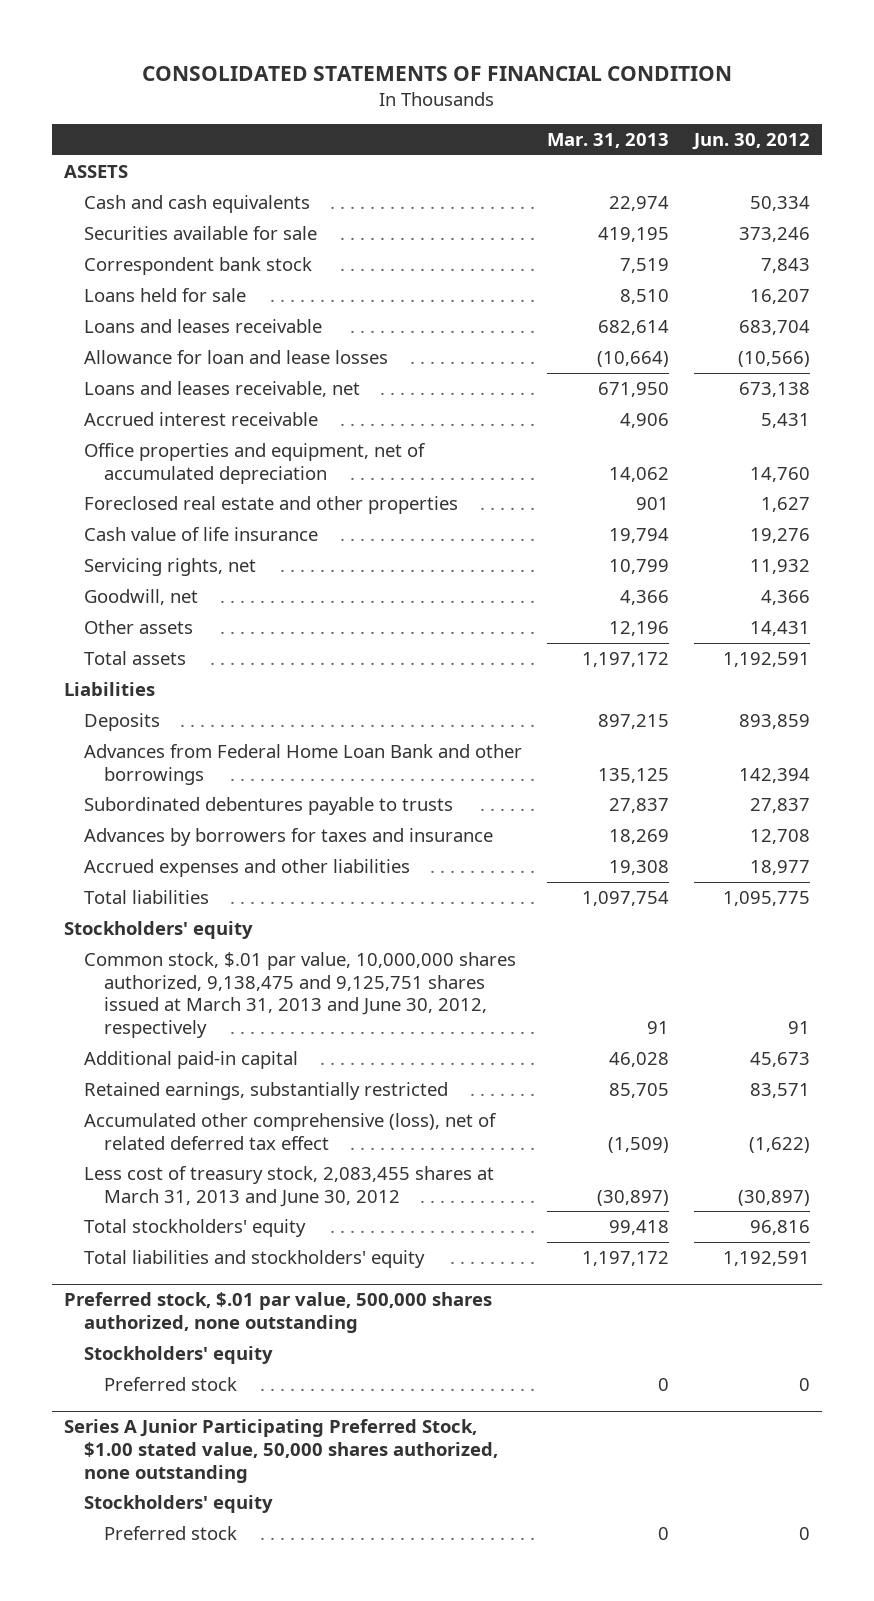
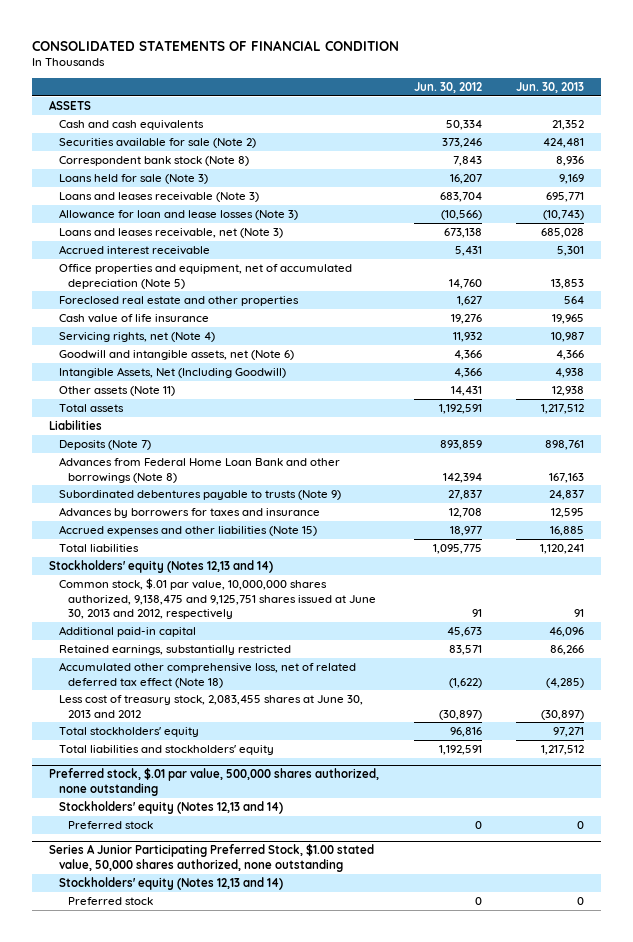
- | Mar. 31, 2013 | Jun. 30, 2012
+ | Jun. 30, 2012 | Jun. 30, 2013
- Securities available for sale | 419,195 | 373,246
- Correspondent bank stock | 7,519 | 7,843
- Loans held for sale | 8,510 | 16,207
- Loans and leases receivable | 682,614 | 683,704
- Allowance for loan and lease losses | (10,664) | (10,566)
- Loans and leases receivable, net | 671,950 | 673,138
+ Securities available for sale (Note 2) | 373,246 | 424,481
+ Correspondent bank stock (Note 8) | 7,843 | 8,936
+ Loans held for sale (Note 3) | 16,207 | 9,169
+ Loans and leases receivable (Note 3) | 683,704 | 695,771
+ Allowance for loan and lease losses (Note 3) | (10,566) | (10,743)
+ Loans and leases receivable, net (Note 3) | 673,138 | 685,028
- Office properties and equipment, net of accumulated depreciation | 14,062 | 14,760
+ Office properties and equipment, net of accumulated depreciation (Note 5) | 14,760 | 13,853
- Servicing rights, net | 10,799 | 11,932
- Goodwill, net | 4,366 | 4,366
- Other assets | 12,196 | 14,431
+ Servicing rights, net (Note 4) | 11,932 | 10,987
+ Goodwill and intangible assets, net (Note 6) | 4,366 | 4,366
+ Intangible Assets, Net (Including Goodwill) | 4,366 | 4,938
+ Other assets (Note 11) | 14,431 | 12,938
- Deposits | 897,215 | 893,859
- Advances from Federal Home Loan Bank and other borrowings | 135,125 | 142,394
- Subordinated debentures payable to trusts | 27,837 | 27,837
+ Deposits (Note 7) | 893,859 | 898,761
+ Advances from Federal Home Loan Bank and other borrowings (Note 8) | 142,394 | 167,163
+ Subordinated debentures payable to trusts (Note 9) | 27,837 | 24,837
- Accrued expenses and other liabilities | 19,308 | 18,977
+ Accrued expenses and other liabilities (Note 15) | 18,977 | 16,885
- Stockholders' equity
- Common stock, $.01 par value, 10,000,000 shares authorized, 9,138,475 and 9,125,751 shares issued at March 31, 2013 and June 30, 2012, respectively | 91 | 91
+ Stockholders' equity (Notes 12,13 and 14)
+ Common stock, $.01 par value, 10,000,000 shares authorized, 9,138,475 and 9,125,751 shares issued at June 30, 2013 and 2012, respectively | 91 | 91
- Accumulated other comprehensive (loss), net of related deferred tax effect | (1,509) | (1,622)
- Less cost of treasury stock, 2,083,455 shares at March 31, 2013 and June 30, 2012 | (30,897) | (30,897)
+ Accumulated other comprehensive loss, net of related deferred tax effect (Note 18) | (1,622) | (4,285)
+ Less cost of treasury stock, 2,083,455 shares at June 30, 2013 and 2012 | (30,897) | (30,897)
@ Preferred stock, $.01 par value, 500,000 shares authorized, none outstanding
- Stockholders' equity
+ Stockholders' equity (Notes 12,13 and 14)
@ Series A Junior Participating Preferred Stock, $1.00 stated value, 50,000 shares authorized, none outstanding
- Stockholders' equity
+ Stockholders' equity (Notes 12,13 and 14)

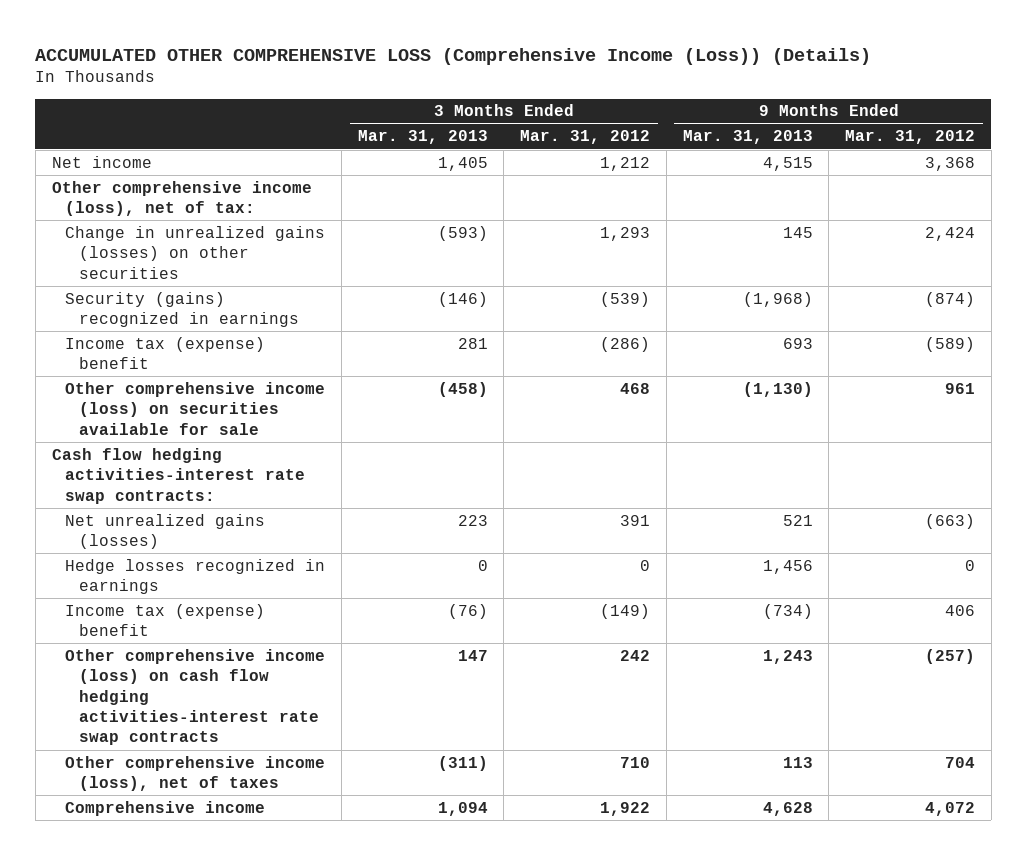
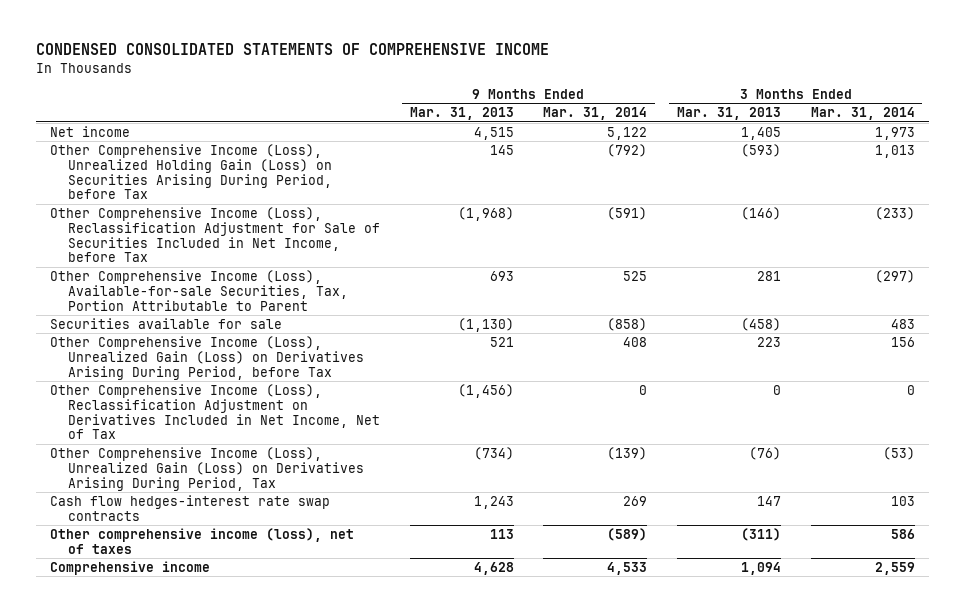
- ACCUMULATED OTHER COMPREHENSIVE LOSS (Comprehensive Income (Loss)) (Details)
+ CONDENSED CONSOLIDATED STATEMENTS OF COMPREHENSIVE INCOME
- | 3 Months Ended Mar. 31, 2013 | 3 Months Ended Mar. 31, 2012 | 9 Months Ended Mar. 31, 2013 | 9 Months Ended Mar. 31, 2012
+ | 9 Months Ended Mar. 31, 2013 | 9 Months Ended Mar. 31, 2014 | 3 Months Ended Mar. 31, 2013 | 3 Months Ended Mar. 31, 2014
- Other comprehensive income (loss), net of tax:
- Change in unrealized gains (losses) on other securities | (593) | 1,293 | 145 | 2,424
- Security (gains) recognized in earnings | (146) | (539) | (1,968) | (874)
- Income tax (expense) benefit | 281 | (286) | 693 | (589)
- Other comprehensive income (loss) on securities available for sale | (458) | 468 | (1,130) | 961
- Cash flow hedging activities-interest rate swap contracts:
- Net unrealized gains (losses) | 223 | 391 | 521 | (663)
- Hedge losses recognized in earnings | 0 | 0 | 1,456 | 0
- Income tax (expense) benefit | (76) | (149) | (734) | 406
- Other comprehensive income (loss) on cash flow hedging activities-interest rate swap contracts | 147 | 242 | 1,243 | (257)
+ Other Comprehensive Income (Loss), Unrealized Holding Gain (Loss) on Securities Arising During Period, before Tax | 145 | (792) | (593) | 1,013
+ Other Comprehensive Income (Loss), Reclassification Adjustment for Sale of Securities Included in Net Income, before Tax | (1,968) | (591) | (146) | (233)
+ Other Comprehensive Income (Loss), Available-for-sale Securities, Tax, Portion Attributable to Parent | 693 | 525 | 281 | (297)
+ Securities available for sale | (1,130) | (858) | (458) | 483
+ Other Comprehensive Income (Loss), Unrealized Gain (Loss) on Derivatives Arising During Period, before Tax | 521 | 408 | 223 | 156
+ Other Comprehensive Income (Loss), Reclassification Adjustment on Derivatives Included in Net Income, Net of Tax | (1,456) | 0 | 0 | 0
+ Other Comprehensive Income (Loss), Unrealized Gain (Loss) on Derivatives Arising During Period, Tax | (734) | (139) | (76) | (53)
+ Cash flow hedges-interest rate swap contracts | 1,243 | 269 | 147 | 103

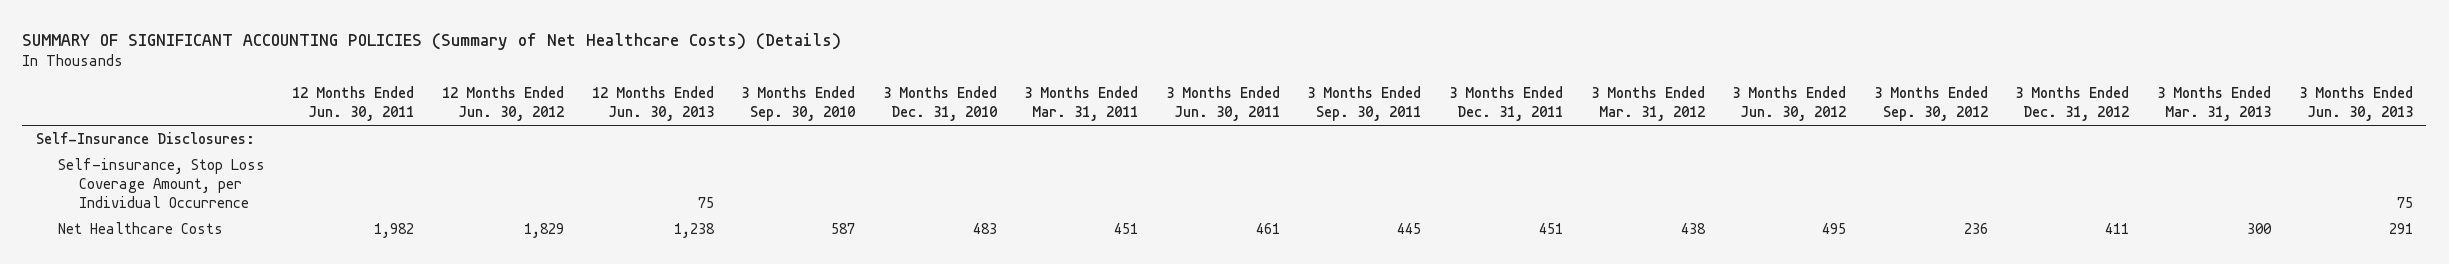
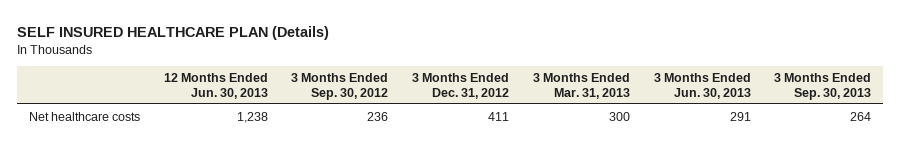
- SUMMARY OF SIGNIFICANT ACCOUNTING POLICIES (Summary of Net Healthcare Costs) (Details)
+ SELF INSURED HEALTHCARE PLAN (Details)
- | 12 Months Ended Jun. 30, 2011 | 12 Months Ended Jun. 30, 2012 | 12 Months Ended Jun. 30, 2013 | 3 Months Ended Sep. 30, 2010 | 3 Months Ended Dec. 31, 2010 | 3 Months Ended Mar. 31, 2011 | 3 Months Ended Jun. 30, 2011 | 3 Months Ended Sep. 30, 2011 | 3 Months Ended Dec. 31, 2011 | 3 Months Ended Mar. 31, 2012 | 3 Months Ended Jun. 30, 2012 | 3 Months Ended Sep. 30, 2012 | 3 Months Ended Dec. 31, 2012 | 3 Months Ended Mar. 31, 2013 | 3 Months Ended Jun. 30, 2013
+ | 12 Months Ended Jun. 30, 2013 | 3 Months Ended Sep. 30, 2012 | 3 Months Ended Dec. 31, 2012 | 3 Months Ended Mar. 31, 2013 | 3 Months Ended Jun. 30, 2013 | 3 Months Ended Sep. 30, 2013
- Self-Insurance Disclosures:
- Self-insurance, Stop Loss Coverage Amount, per Individual Occurrence | | | 75 | | | | | | | | | | | | 75
- Net Healthcare Costs | 1,982 | 1,829 | 1,238 | 587 | 483 | 451 | 461 | 445 | 451 | 438 | 495 | 236 | 411 | 300 | 291
+ Net healthcare costs | 1,238 | 236 | 411 | 300 | 291 | 264

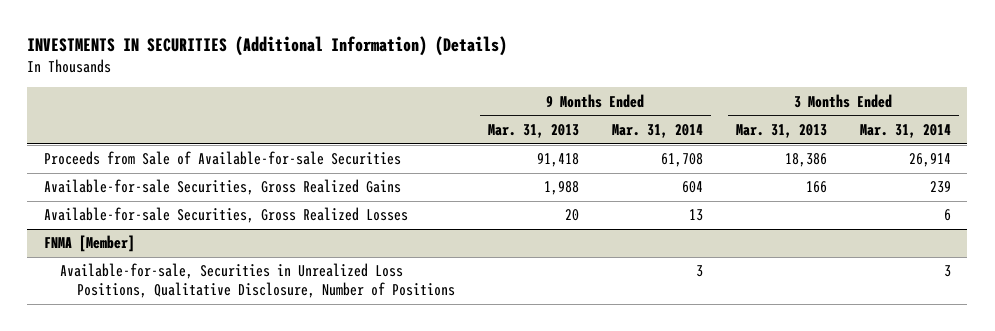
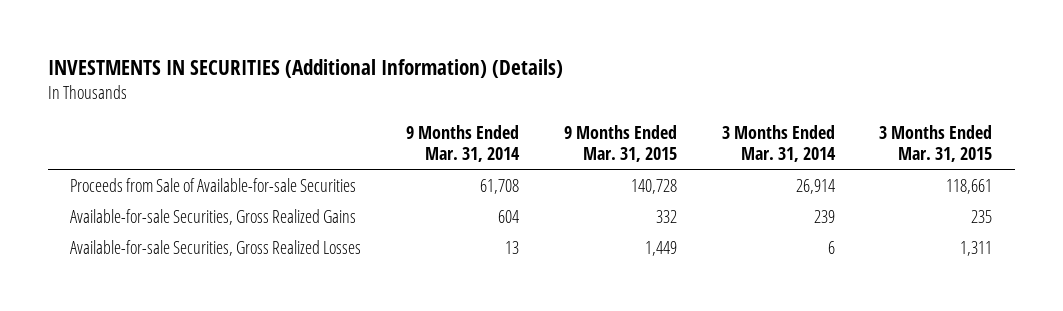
- | 9 Months Ended Mar. 31, 2013 | 9 Months Ended Mar. 31, 2014 | 3 Months Ended Mar. 31, 2013 | 3 Months Ended Mar. 31, 2014
+ | 9 Months Ended Mar. 31, 2014 | 9 Months Ended Mar. 31, 2015 | 3 Months Ended Mar. 31, 2014 | 3 Months Ended Mar. 31, 2015
- FNMA [Member]
- Available-for-sale, Securities in Unrealized Loss Positions, Qualitative Disclosure, Number of Positions | | 3 | | 3

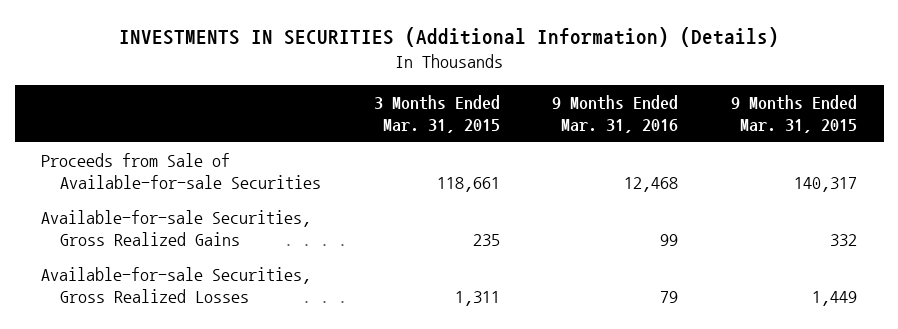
- | 9 Months Ended Mar. 31, 2014 | 9 Months Ended Mar. 31, 2015 | 3 Months Ended Mar. 31, 2014 | 3 Months Ended Mar. 31, 2015
+ | 3 Months Ended Mar. 31, 2015 | 9 Months Ended Mar. 31, 2016 | 9 Months Ended Mar. 31, 2015
- Proceeds from Sale of Available-for-sale Securities | 61,708 | 140,728 | 26,914 | 118,661
+ Proceeds from Sale of Available-for-sale Securities | 118,661 | 12,468 | 140,317

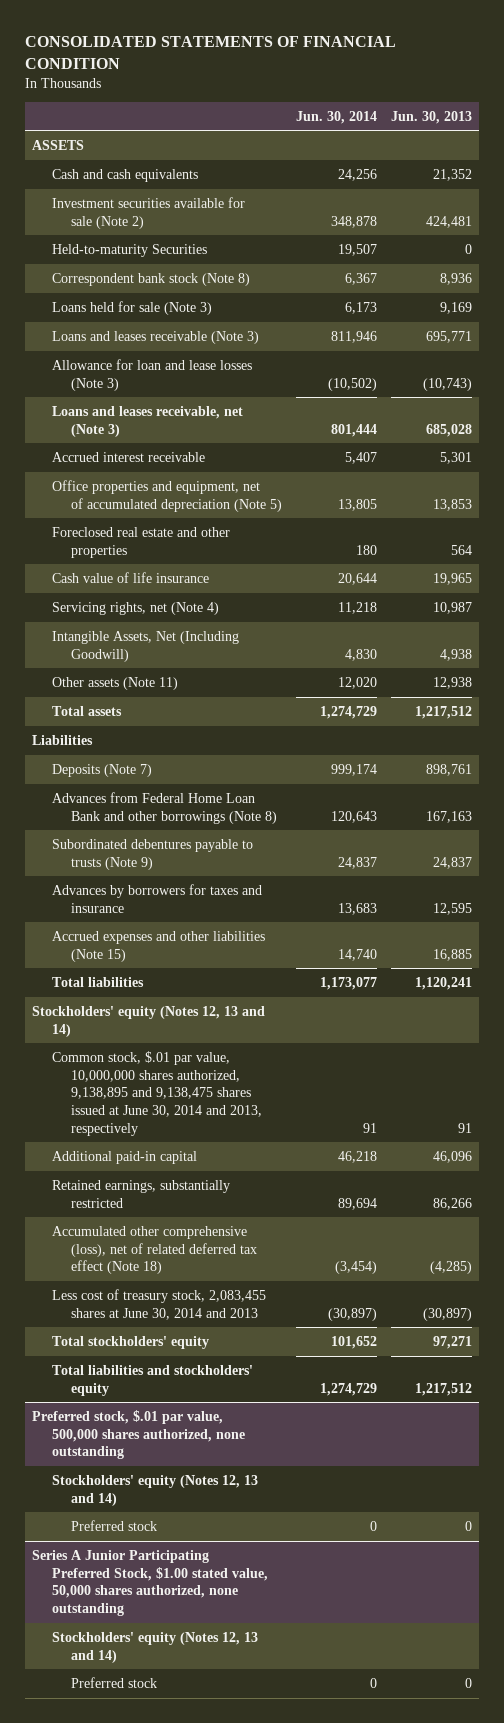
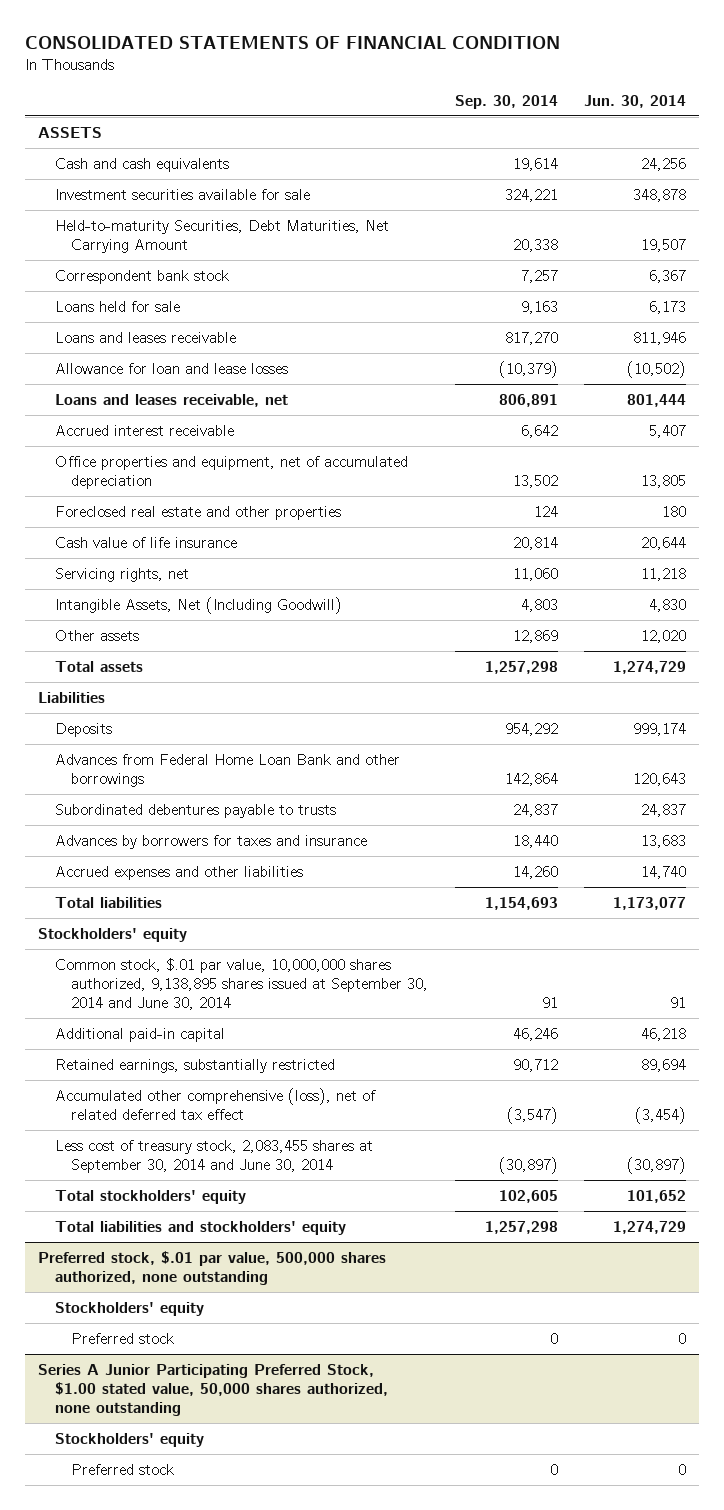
- | Jun. 30, 2014 | Jun. 30, 2013
+ | Sep. 30, 2014 | Jun. 30, 2014
- Investment securities available for sale (Note 2) | 348,878 | 424,481
- Held-to-maturity Securities | 19,507 | 0
- Correspondent bank stock (Note 8) | 6,367 | 8,936
- Loans held for sale (Note 3) | 6,173 | 9,169
- Loans and leases receivable (Note 3) | 811,946 | 695,771
- Allowance for loan and lease losses (Note 3) | (10,502) | (10,743)
- Loans and leases receivable, net (Note 3) | 801,444 | 685,028
+ Investment securities available for sale | 324,221 | 348,878
+ Held-to-maturity Securities, Debt Maturities, Net Carrying Amount | 20,338 | 19,507
+ Correspondent bank stock | 7,257 | 6,367
+ Loans held for sale | 9,163 | 6,173
+ Loans and leases receivable | 817,270 | 811,946
+ Allowance for loan and lease losses | (10,379) | (10,502)
+ Loans and leases receivable, net | 806,891 | 801,444
- Office properties and equipment, net of accumulated depreciation (Note 5) | 13,805 | 13,853
+ Office properties and equipment, net of accumulated depreciation | 13,502 | 13,805
- Servicing rights, net (Note 4) | 11,218 | 10,987
+ Servicing rights, net | 11,060 | 11,218
- Other assets (Note 11) | 12,020 | 12,938
+ Other assets | 12,869 | 12,020
- Deposits (Note 7) | 999,174 | 898,761
- Advances from Federal Home Loan Bank and other borrowings (Note 8) | 120,643 | 167,163
- Subordinated debentures payable to trusts (Note 9) | 24,837 | 24,837
+ Deposits | 954,292 | 999,174
+ Advances from Federal Home Loan Bank and other borrowings | 142,864 | 120,643
+ Subordinated debentures payable to trusts | 24,837 | 24,837
- Accrued expenses and other liabilities (Note 15) | 14,740 | 16,885
+ Accrued expenses and other liabilities | 14,260 | 14,740
- Stockholders' equity (Notes 12, 13 and 14)
- Common stock, $.01 par value, 10,000,000 shares authorized, 9,138,895 and 9,138,475 shares issued at June 30, 2014 and 2013, respectively | 91 | 91
+ Stockholders' equity
+ Common stock, $.01 par value, 10,000,000 shares authorized, 9,138,895 shares issued at September 30, 2014 and June 30, 2014 | 91 | 91
- Accumulated other comprehensive (loss), net of related deferred tax effect (Note 18) | (3,454) | (4,285)
- Less cost of treasury stock, 2,083,455 shares at June 30, 2014 and 2013 | (30,897) | (30,897)
+ Accumulated other comprehensive (loss), net of related deferred tax effect | (3,547) | (3,454)
+ Less cost of treasury stock, 2,083,455 shares at September 30, 2014 and June 30, 2014 | (30,897) | (30,897)
@ Preferred stock, $.01 par value, 500,000 shares authorized, none outstanding
- Stockholders' equity (Notes 12, 13 and 14)
+ Stockholders' equity
@ Series A Junior Participating Preferred Stock, $1.00 stated value, 50,000 shares authorized, none outstanding
- Stockholders' equity (Notes 12, 13 and 14)
+ Stockholders' equity

